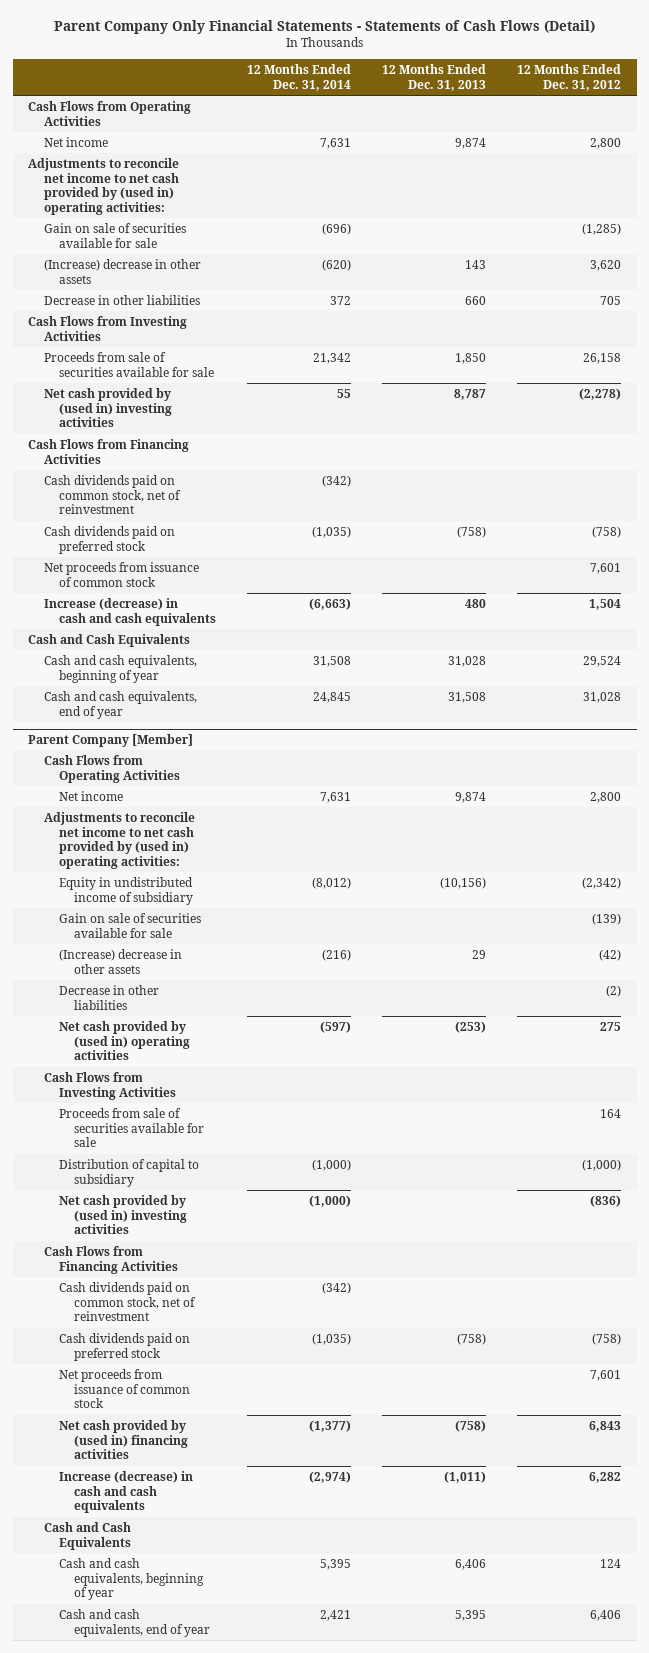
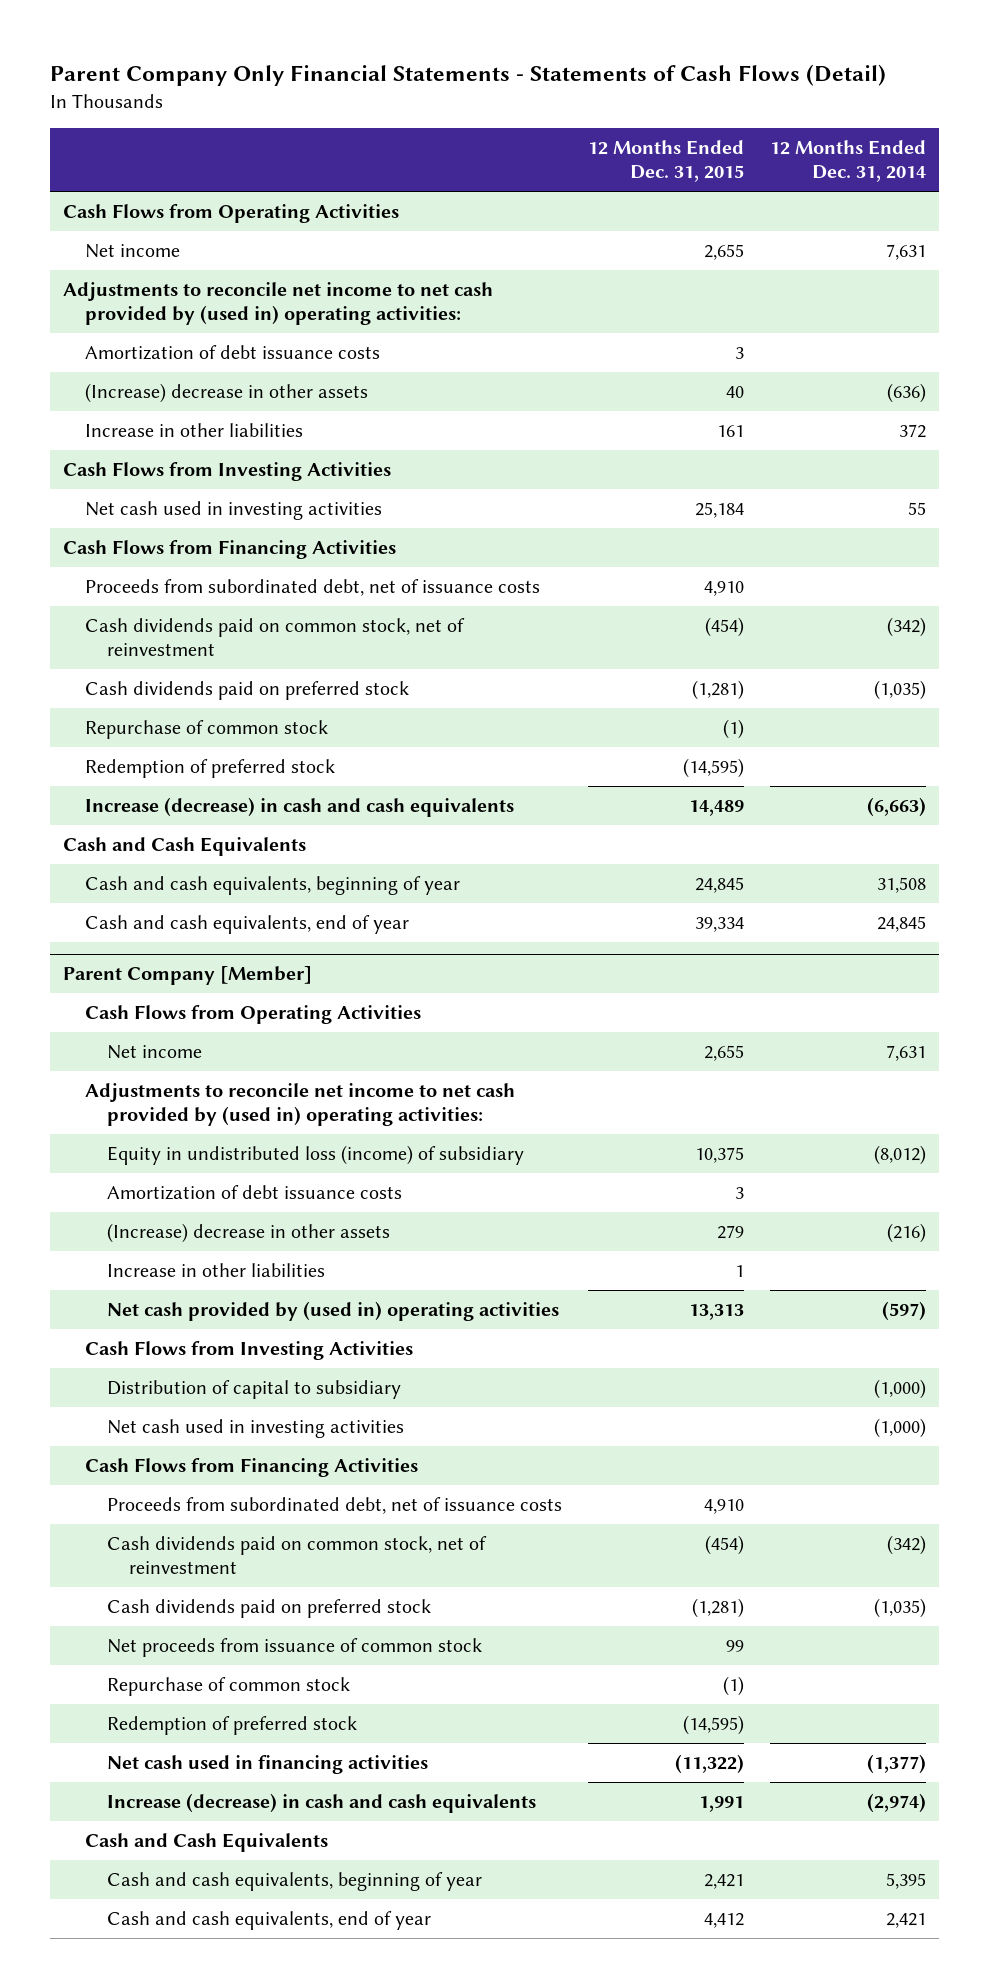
- | 12 Months Ended Dec. 31, 2014 | 12 Months Ended Dec. 31, 2013 | 12 Months Ended Dec. 31, 2012
+ | 12 Months Ended Dec. 31, 2015 | 12 Months Ended Dec. 31, 2014
- Gain on sale of securities available for sale | (696) | | (1,285)
- (Increase) decrease in other assets | (620) | 143 | 3,620
- Decrease in other liabilities | 372 | 660 | 705
+ Amortization of debt issuance costs | 3 |
+ (Increase) decrease in other assets | 40 | (636)
+ Increase in other liabilities | 161 | 372
- Proceeds from sale of securities available for sale | 21,342 | 1,850 | 26,158
- Net cash provided by (used in) investing activities | 55 | 8,787 | (2,278)
+ Net cash used in investing activities | 25,184 | 55
+ Proceeds from subordinated debt, net of issuance costs | 4,910 |
- Net proceeds from issuance of common stock | | | 7,601
+ Repurchase of common stock | (1) |
+ Redemption of preferred stock | (14,595) |
@ Parent Company [Member]
- Equity in undistributed income of subsidiary | (8,012) | (10,156) | (2,342)
- Gain on sale of securities available for sale | | | (139)
+ Equity in undistributed loss (income) of subsidiary | 10,375 | (8,012)
+ Amortization of debt issuance costs | 3 |
- Decrease in other liabilities | | | (2)
+ Increase in other liabilities | 1 |
- Proceeds from sale of securities available for sale | | | 164
- Net cash provided by (used in) investing activities | (1,000) | | (836)
+ Net cash used in investing activities | | (1,000)
+ Proceeds from subordinated debt, net of issuance costs | 4,910 |
- Net cash provided by (used in) financing activities | (1,377) | (758) | 6,843
+ Repurchase of common stock | (1) |
+ Redemption of preferred stock | (14,595) |
+ Net cash used in financing activities | (11,322) | (1,377)

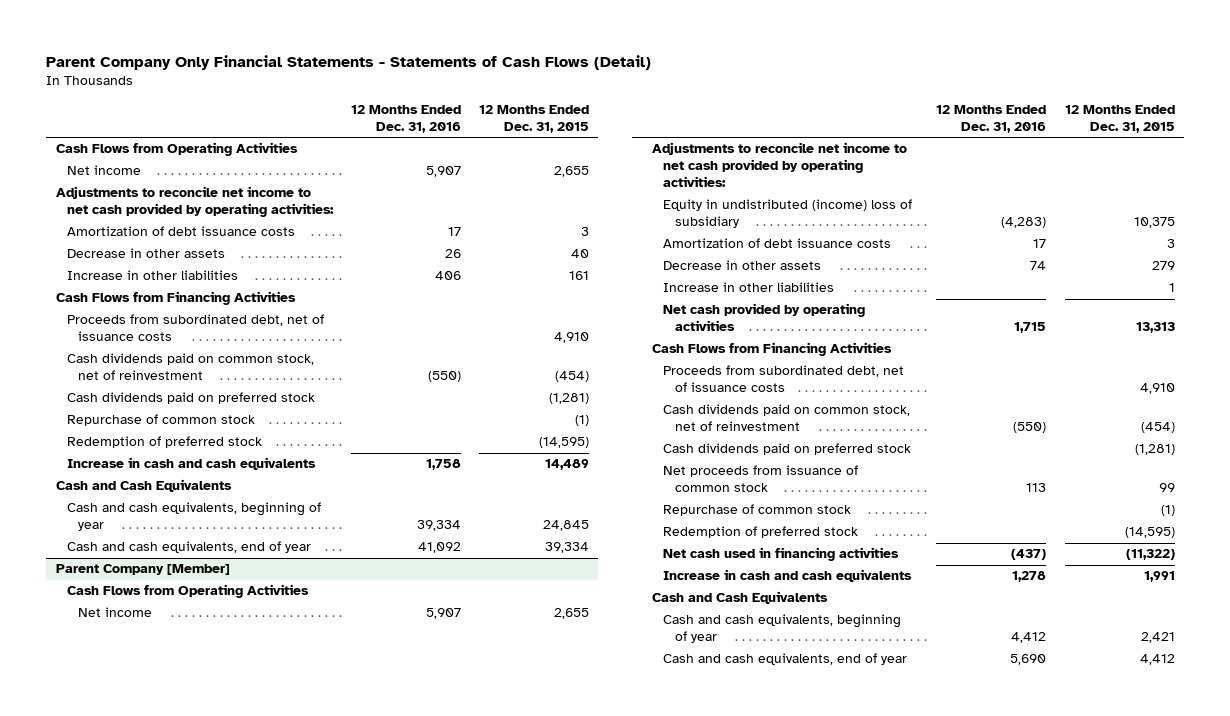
- | 12 Months Ended Dec. 31, 2015 | 12 Months Ended Dec. 31, 2014
+ | 12 Months Ended Dec. 31, 2016 | 12 Months Ended Dec. 31, 2015
- Adjustments to reconcile net income to net cash provided by (used in) operating activities:
+ Adjustments to reconcile net income to net cash provided by operating activities:
- (Increase) decrease in other assets | 40 | (636)
+ Decrease in other assets | 26 | 40
- Cash Flows from Investing Activities
- Net cash used in investing activities | 25,184 | 55
- Increase (decrease) in cash and cash equivalents | 14,489 | (6,663)
+ Increase in cash and cash equivalents | 1,758 | 14,489
@ Parent Company [Member]
- Adjustments to reconcile net income to net cash provided by (used in) operating activities:
- Equity in undistributed loss (income) of subsidiary | 10,375 | (8,012)
+ Adjustments to reconcile net income to net cash provided by operating activities:
+ Equity in undistributed (income) loss of subsidiary | (4,283) | 10,375
- (Increase) decrease in other assets | 279 | (216)
+ Decrease in other assets | 74 | 279
- Net cash provided by (used in) operating activities | 13,313 | (597)
- Cash Flows from Investing Activities
- Distribution of capital to subsidiary | | (1,000)
- Net cash used in investing activities | | (1,000)
+ Net cash provided by operating activities | 1,715 | 13,313
- Increase (decrease) in cash and cash equivalents | 1,991 | (2,974)
+ Increase in cash and cash equivalents | 1,278 | 1,991

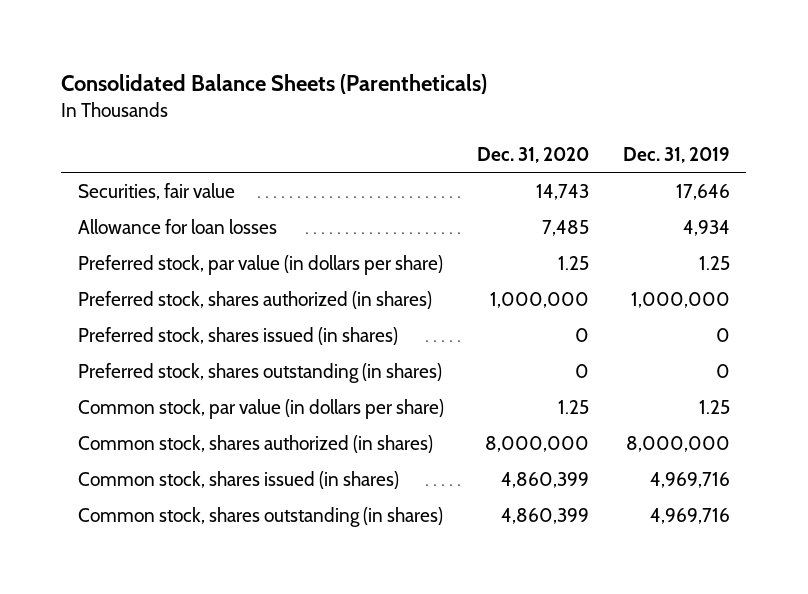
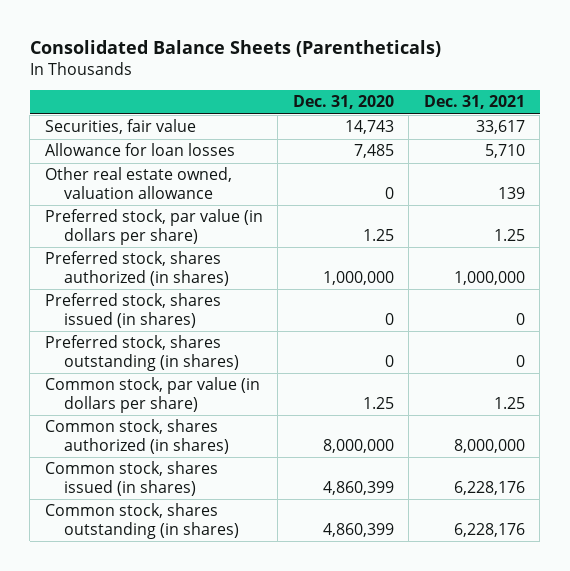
- | Dec. 31, 2020 | Dec. 31, 2019
+ | Dec. 31, 2020 | Dec. 31, 2021
+ Other real estate owned, valuation allowance | 0 | 139

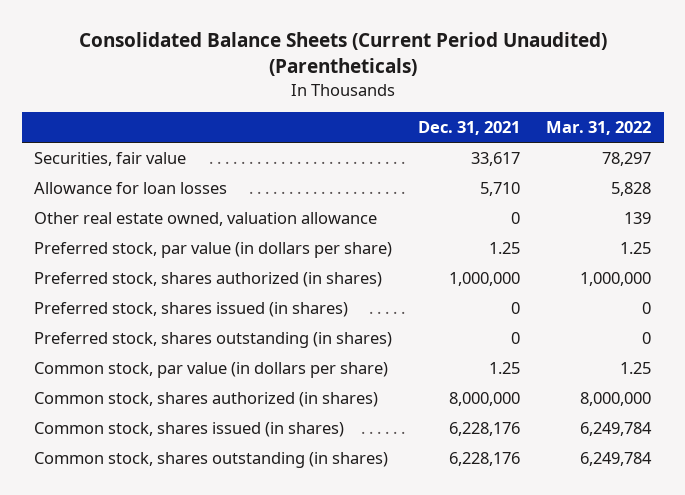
- Consolidated Balance Sheets (Parentheticals)
+ Consolidated Balance Sheets (Current Period Unaudited) (Parentheticals)
- | Dec. 31, 2020 | Dec. 31, 2021
+ | Dec. 31, 2021 | Mar. 31, 2022
- Other real estate owned, valuation allowance | 0 | 139
+ Other real estate owned, valuation allowance | 0 | 139

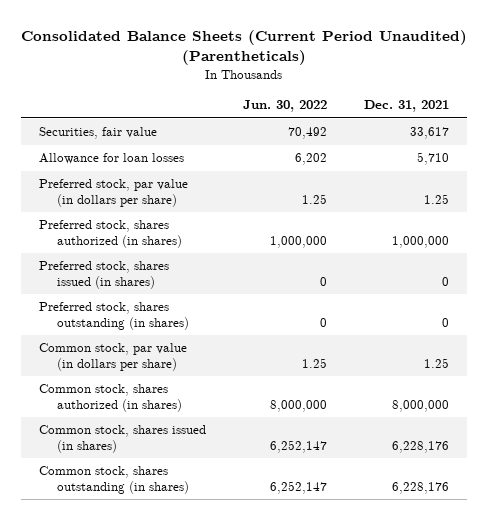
- | Dec. 31, 2021 | Mar. 31, 2022
+ | Jun. 30, 2022 | Dec. 31, 2021
- Other real estate owned, valuation allowance | 0 | 139

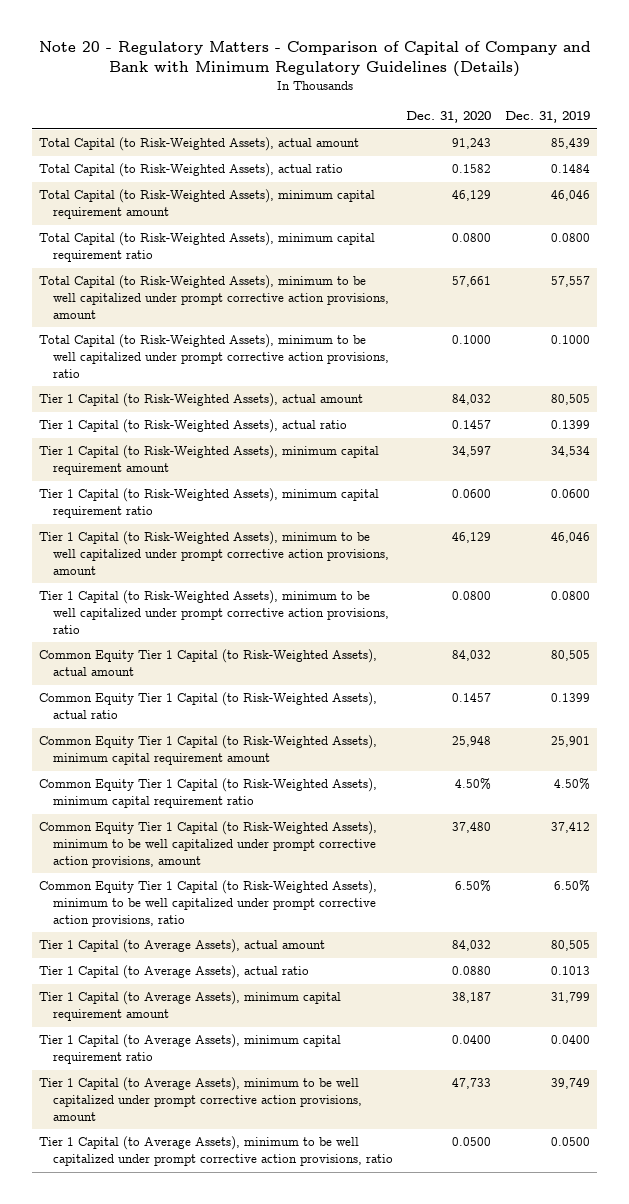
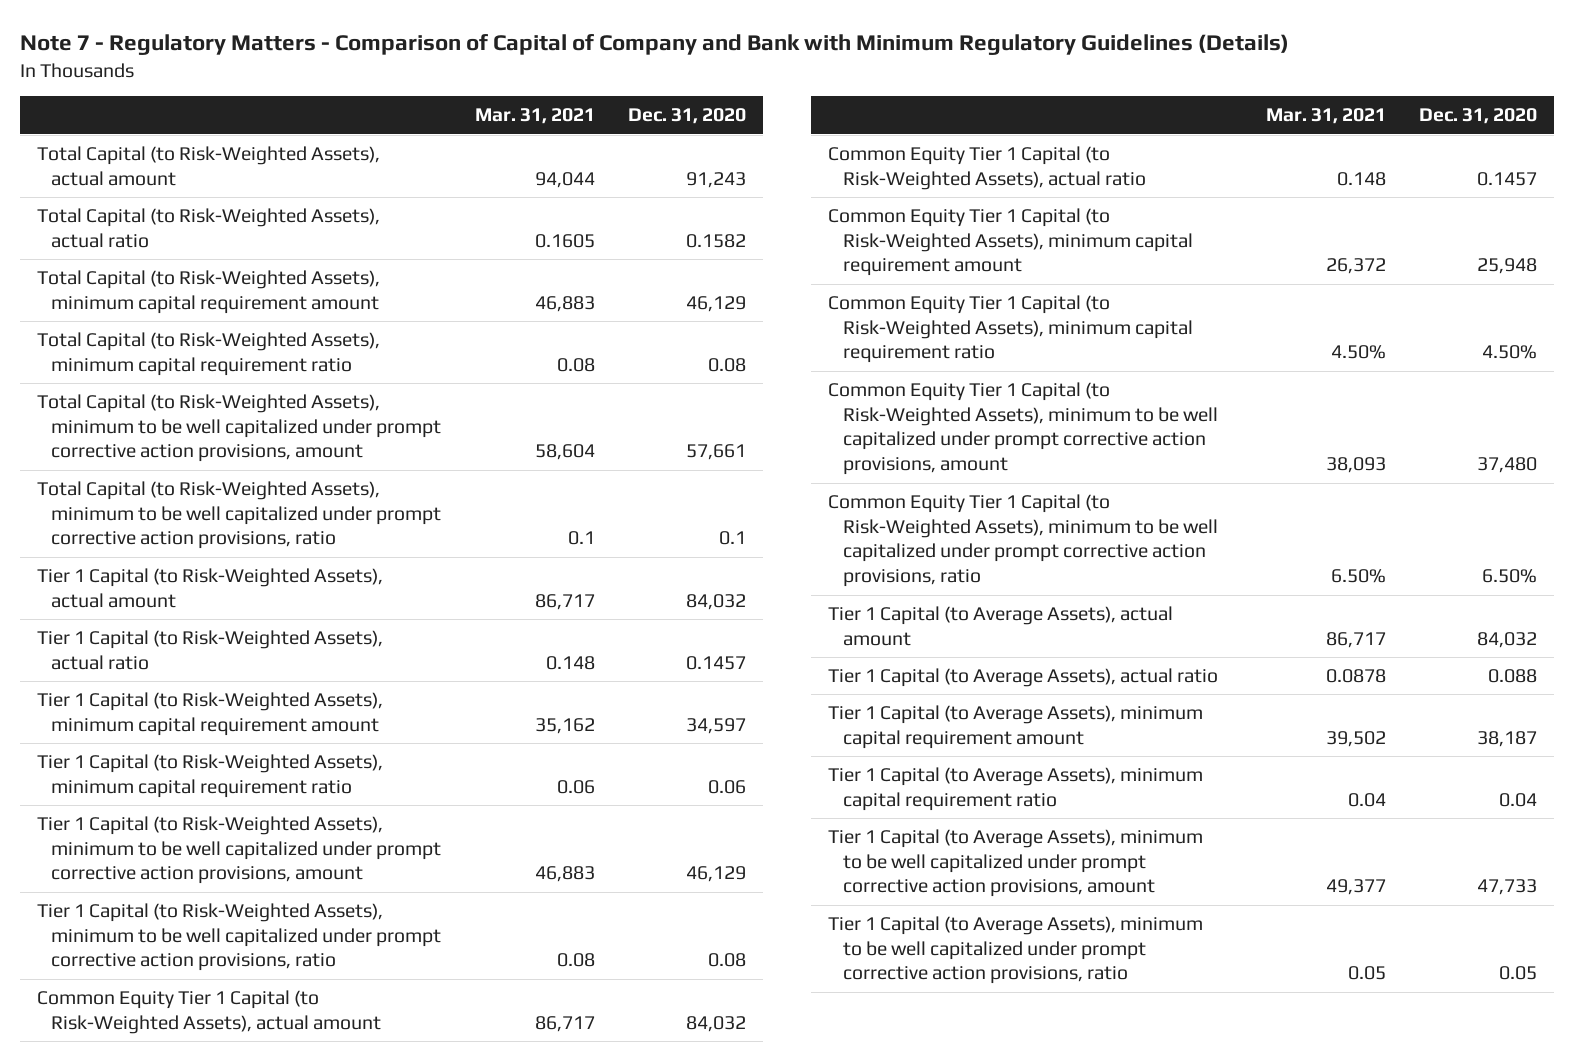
- Note 20 - Regulatory Matters - Comparison of Capital of Company and Bank with Minimum Regulatory Guidelines (Details)
+ Note 7 - Regulatory Matters - Comparison of Capital of Company and Bank with Minimum Regulatory Guidelines (Details)
- | Dec. 31, 2020 | Dec. 31, 2019
+ | Mar. 31, 2021 | Dec. 31, 2020
- Total Capital (to Risk-Weighted Assets), minimum capital requirement ratio | 0.0800 | 0.0800
+ Total Capital (to Risk-Weighted Assets), minimum capital requirement ratio | 0.08 | 0.08
- Total Capital (to Risk-Weighted Assets), minimum to be well capitalized under prompt corrective action provisions, ratio | 0.1000 | 0.1000
+ Total Capital (to Risk-Weighted Assets), minimum to be well capitalized under prompt corrective action provisions, ratio | 0.1 | 0.1
- Tier 1 Capital (to Risk-Weighted Assets), minimum capital requirement ratio | 0.0600 | 0.0600
+ Tier 1 Capital (to Risk-Weighted Assets), minimum capital requirement ratio | 0.06 | 0.06
- Tier 1 Capital (to Risk-Weighted Assets), minimum to be well capitalized under prompt corrective action provisions, ratio | 0.0800 | 0.0800
+ Tier 1 Capital (to Risk-Weighted Assets), minimum to be well capitalized under prompt corrective action provisions, ratio | 0.08 | 0.08
- Tier 1 Capital (to Average Assets), actual ratio | 0.0880 | 0.1013
+ Tier 1 Capital (to Average Assets), actual ratio | 0.0878 | 0.088
- Tier 1 Capital (to Average Assets), minimum capital requirement ratio | 0.0400 | 0.0400
+ Tier 1 Capital (to Average Assets), minimum capital requirement ratio | 0.04 | 0.04
- Tier 1 Capital (to Average Assets), minimum to be well capitalized under prompt corrective action provisions, ratio | 0.0500 | 0.0500
+ Tier 1 Capital (to Average Assets), minimum to be well capitalized under prompt corrective action provisions, ratio | 0.05 | 0.05

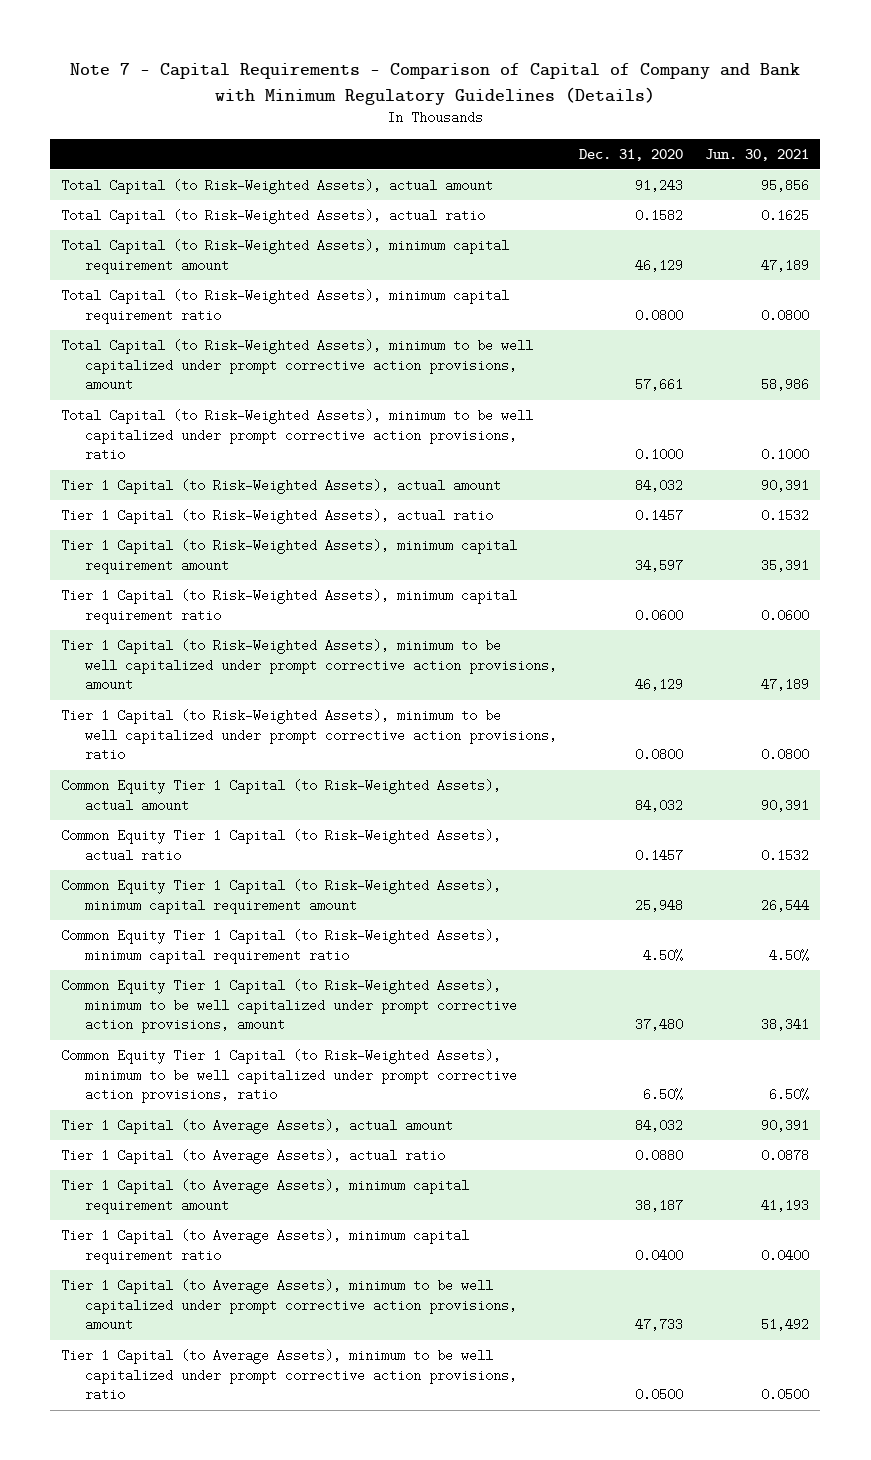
- Note 7 - Regulatory Matters - Comparison of Capital of Company and Bank with Minimum Regulatory Guidelines (Details)
+ Note 7 - Capital Requirements - Comparison of Capital of Company and Bank with Minimum Regulatory Guidelines (Details)
- | Mar. 31, 2021 | Dec. 31, 2020
+ | Dec. 31, 2020 | Jun. 30, 2021
- Total Capital (to Risk-Weighted Assets), minimum capital requirement ratio | 0.08 | 0.08
+ Total Capital (to Risk-Weighted Assets), minimum capital requirement ratio | 0.0800 | 0.0800
- Total Capital (to Risk-Weighted Assets), minimum to be well capitalized under prompt corrective action provisions, ratio | 0.1 | 0.1
+ Total Capital (to Risk-Weighted Assets), minimum to be well capitalized under prompt corrective action provisions, ratio | 0.1000 | 0.1000
- Tier 1 Capital (to Risk-Weighted Assets), minimum capital requirement ratio | 0.06 | 0.06
+ Tier 1 Capital (to Risk-Weighted Assets), minimum capital requirement ratio | 0.0600 | 0.0600
- Tier 1 Capital (to Risk-Weighted Assets), minimum to be well capitalized under prompt corrective action provisions, ratio | 0.08 | 0.08
+ Tier 1 Capital (to Risk-Weighted Assets), minimum to be well capitalized under prompt corrective action provisions, ratio | 0.0800 | 0.0800
- Tier 1 Capital (to Average Assets), actual ratio | 0.0878 | 0.088
+ Tier 1 Capital (to Average Assets), actual ratio | 0.0880 | 0.0878
- Tier 1 Capital (to Average Assets), minimum capital requirement ratio | 0.04 | 0.04
+ Tier 1 Capital (to Average Assets), minimum capital requirement ratio | 0.0400 | 0.0400
- Tier 1 Capital (to Average Assets), minimum to be well capitalized under prompt corrective action provisions, ratio | 0.05 | 0.05
+ Tier 1 Capital (to Average Assets), minimum to be well capitalized under prompt corrective action provisions, ratio | 0.0500 | 0.0500

